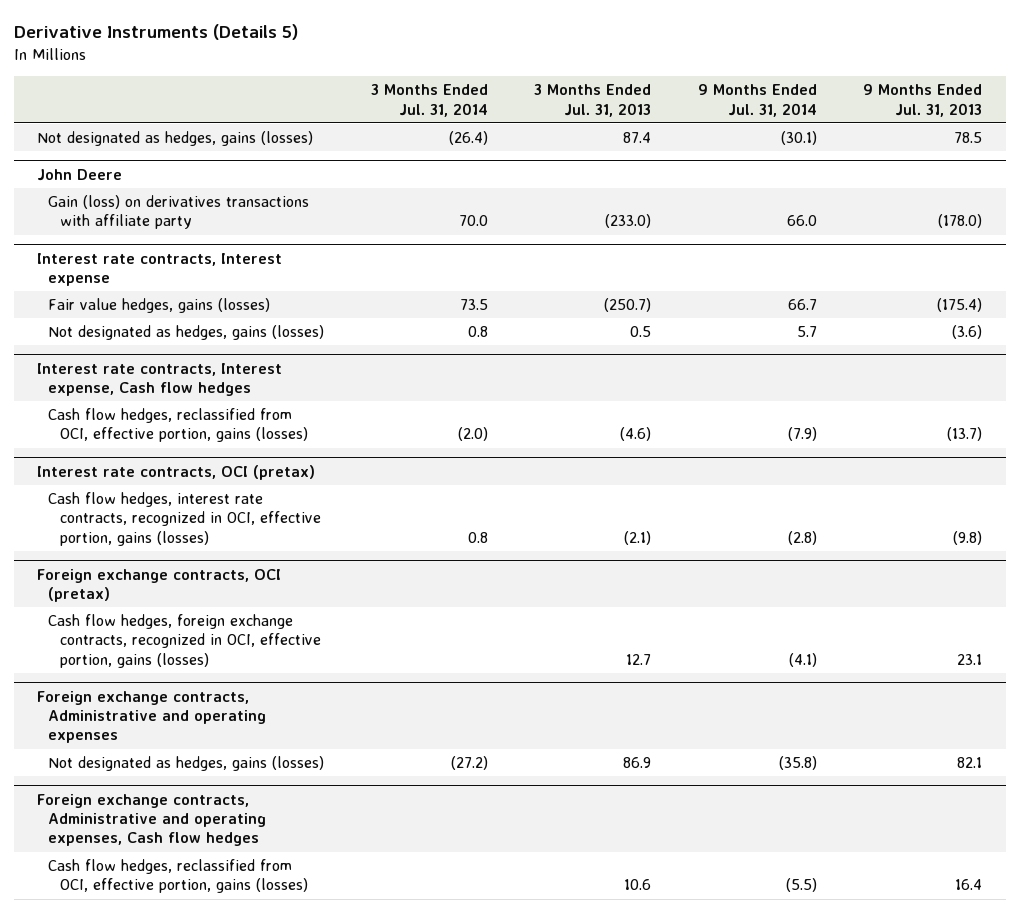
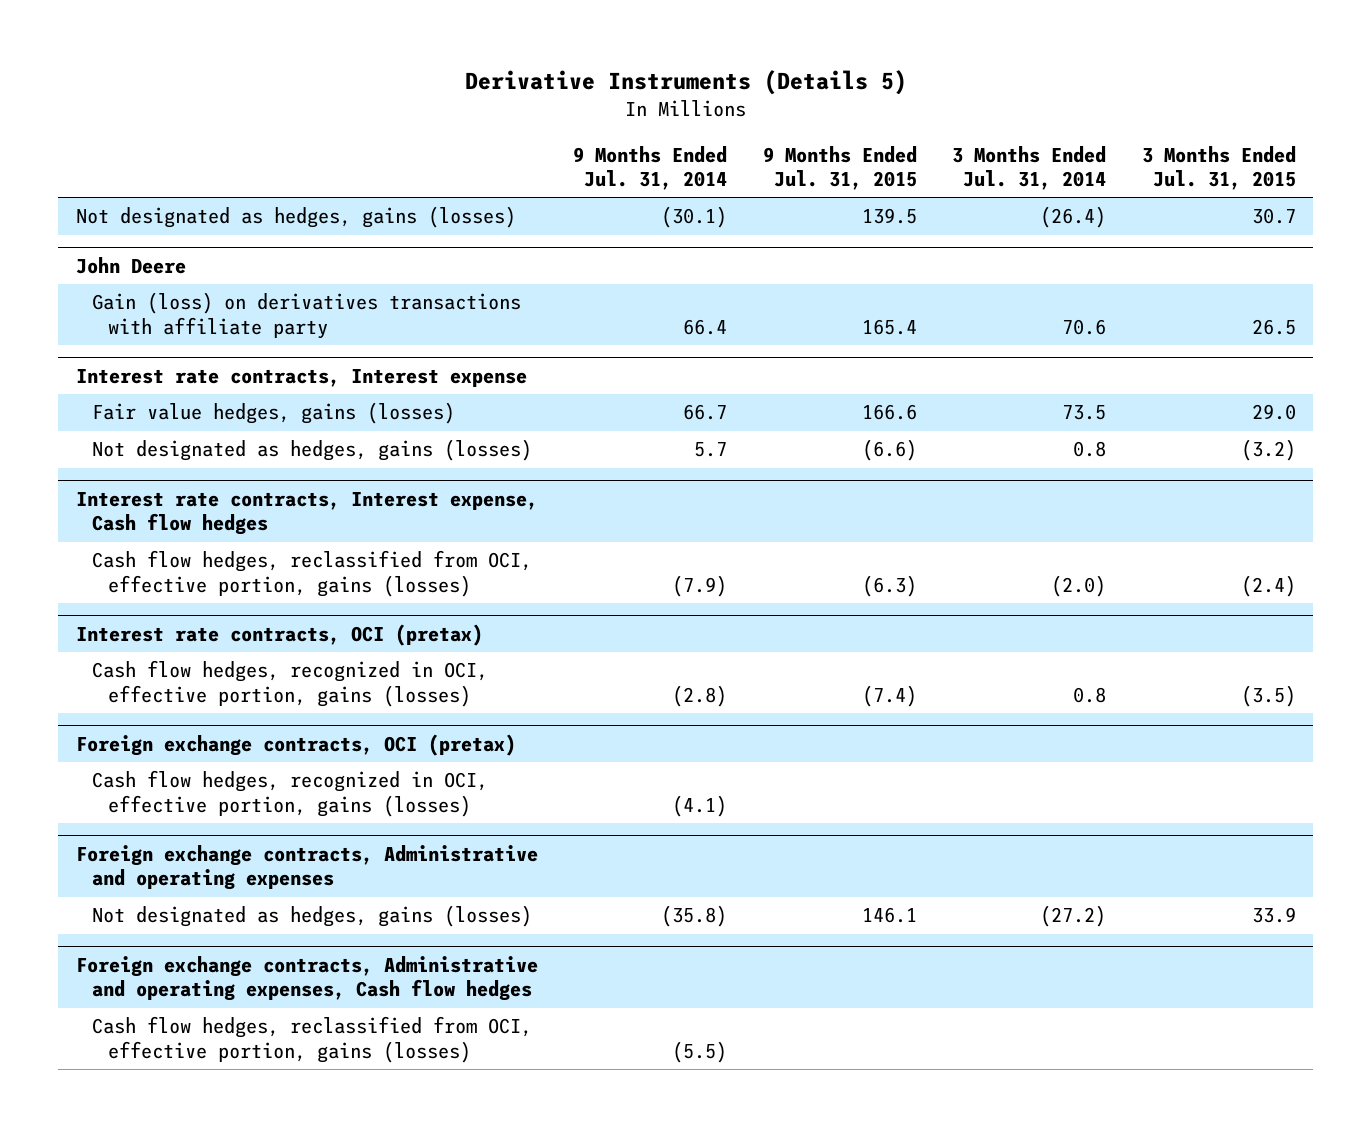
- | 3 Months Ended Jul. 31, 2014 | 3 Months Ended Jul. 31, 2013 | 9 Months Ended Jul. 31, 2014 | 9 Months Ended Jul. 31, 2013
+ | 9 Months Ended Jul. 31, 2014 | 9 Months Ended Jul. 31, 2015 | 3 Months Ended Jul. 31, 2014 | 3 Months Ended Jul. 31, 2015
@ John Deere
- Gain (loss) on derivatives transactions with affiliate party | 70.0 | (233.0) | 66.0 | (178.0)
+ Gain (loss) on derivatives transactions with affiliate party | 66.4 | 165.4 | 70.6 | 26.5
@ Interest rate contracts, OCI (pretax)
- Cash flow hedges, interest rate contracts, recognized in OCI, effective portion, gains (losses) | 0.8 | (2.1) | (2.8) | (9.8)
+ Cash flow hedges, recognized in OCI, effective portion, gains (losses) | (2.8) | (7.4) | 0.8 | (3.5)
@ Foreign exchange contracts, OCI (pretax)
- Cash flow hedges, foreign exchange contracts, recognized in OCI, effective portion, gains (losses) | | 12.7 | (4.1) | 23.1
+ Cash flow hedges, recognized in OCI, effective portion, gains (losses) | (4.1) | | |

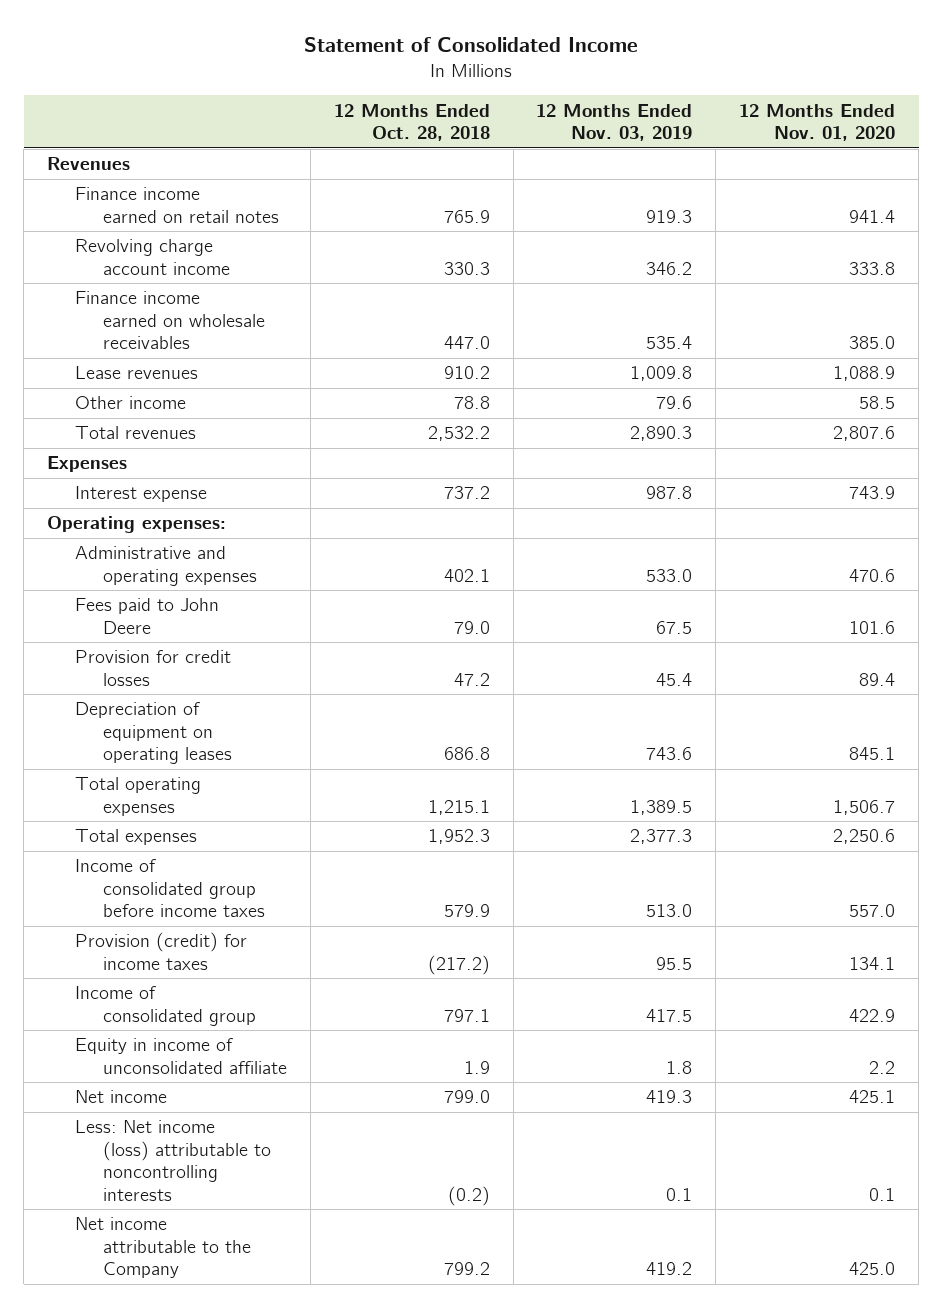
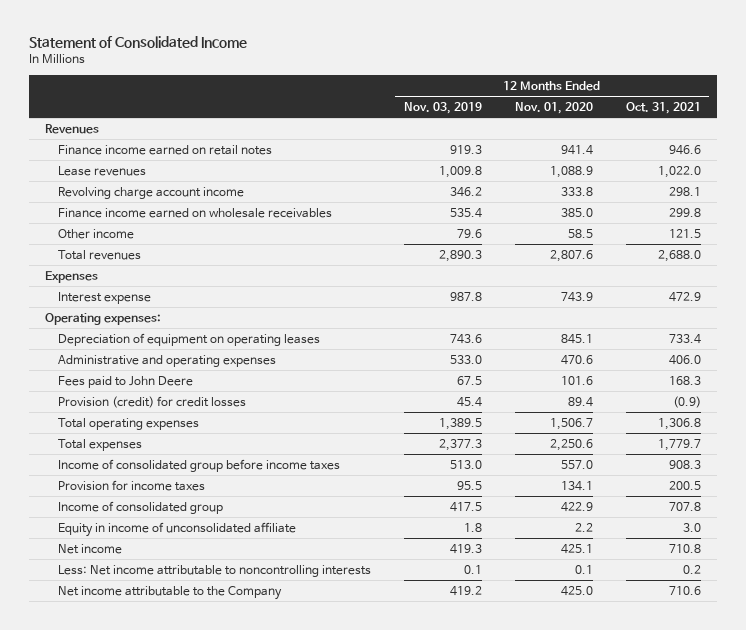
- | 12 Months Ended Oct. 28, 2018 | 12 Months Ended Nov. 03, 2019 | 12 Months Ended Nov. 01, 2020
+ | 12 Months Ended Nov. 03, 2019 | 12 Months Ended Nov. 01, 2020 | 12 Months Ended Oct. 31, 2021
moved up: Lease revenues | 1,009.8 | 1,088.9 | 1,022.0
moved up: Depreciation of equipment on operating leases | 743.6 | 845.1 | 733.4
- Provision for credit losses | 47.2 | 45.4 | 89.4
+ Provision (credit) for credit losses | 45.4 | 89.4 | (0.9)
- Provision (credit) for income taxes | (217.2) | 95.5 | 134.1
+ Provision for income taxes | 95.5 | 134.1 | 200.5
- Less: Net income (loss) attributable to noncontrolling interests | (0.2) | 0.1 | 0.1
+ Less: Net income attributable to noncontrolling interests | 0.1 | 0.1 | 0.2

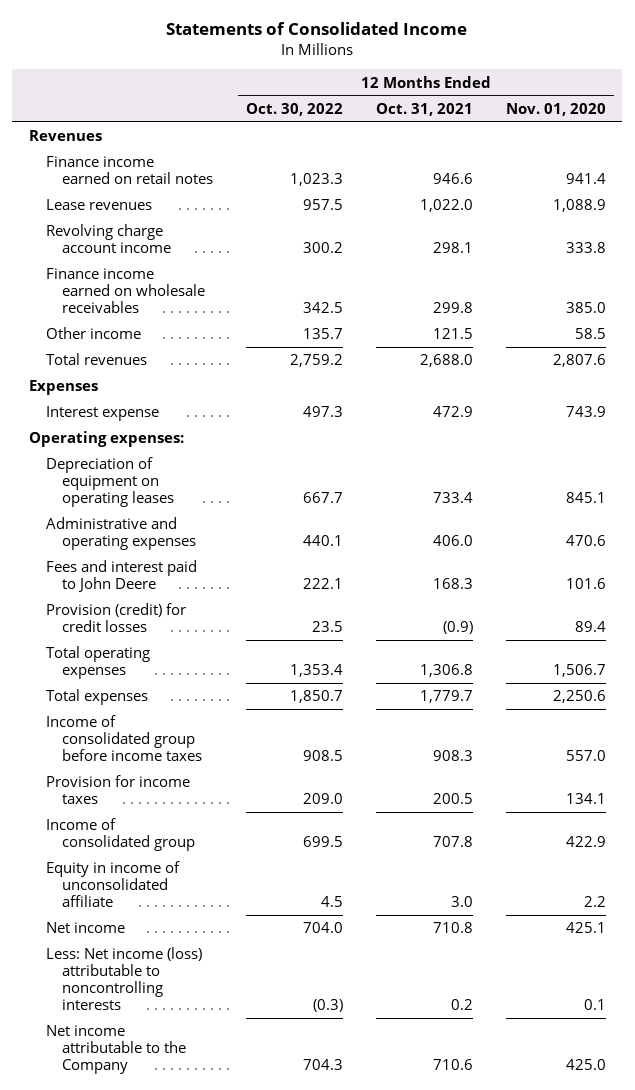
- Statement of Consolidated Income
+ Statements of Consolidated Income
- | 12 Months Ended Nov. 03, 2019 | 12 Months Ended Nov. 01, 2020 | 12 Months Ended Oct. 31, 2021
+ | 12 Months Ended Oct. 30, 2022 | 12 Months Ended Oct. 31, 2021 | 12 Months Ended Nov. 01, 2020
- Fees paid to John Deere | 67.5 | 101.6 | 168.3
+ Fees and interest paid to John Deere | 222.1 | 168.3 | 101.6
- Less: Net income attributable to noncontrolling interests | 0.1 | 0.1 | 0.2
+ Less: Net income (loss) attributable to noncontrolling interests | (0.3) | 0.2 | 0.1

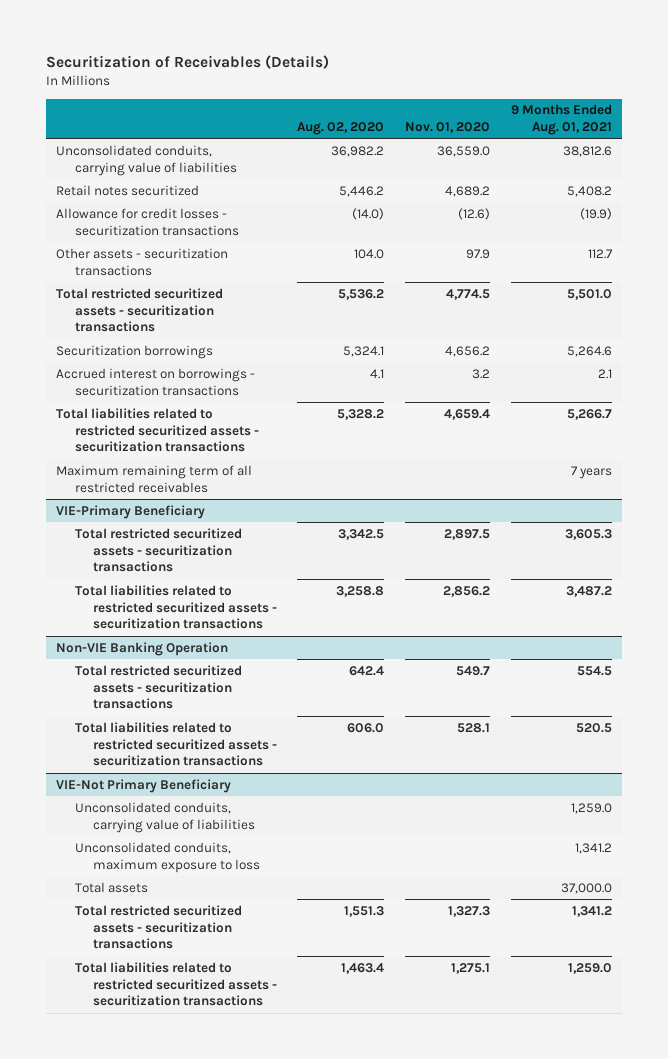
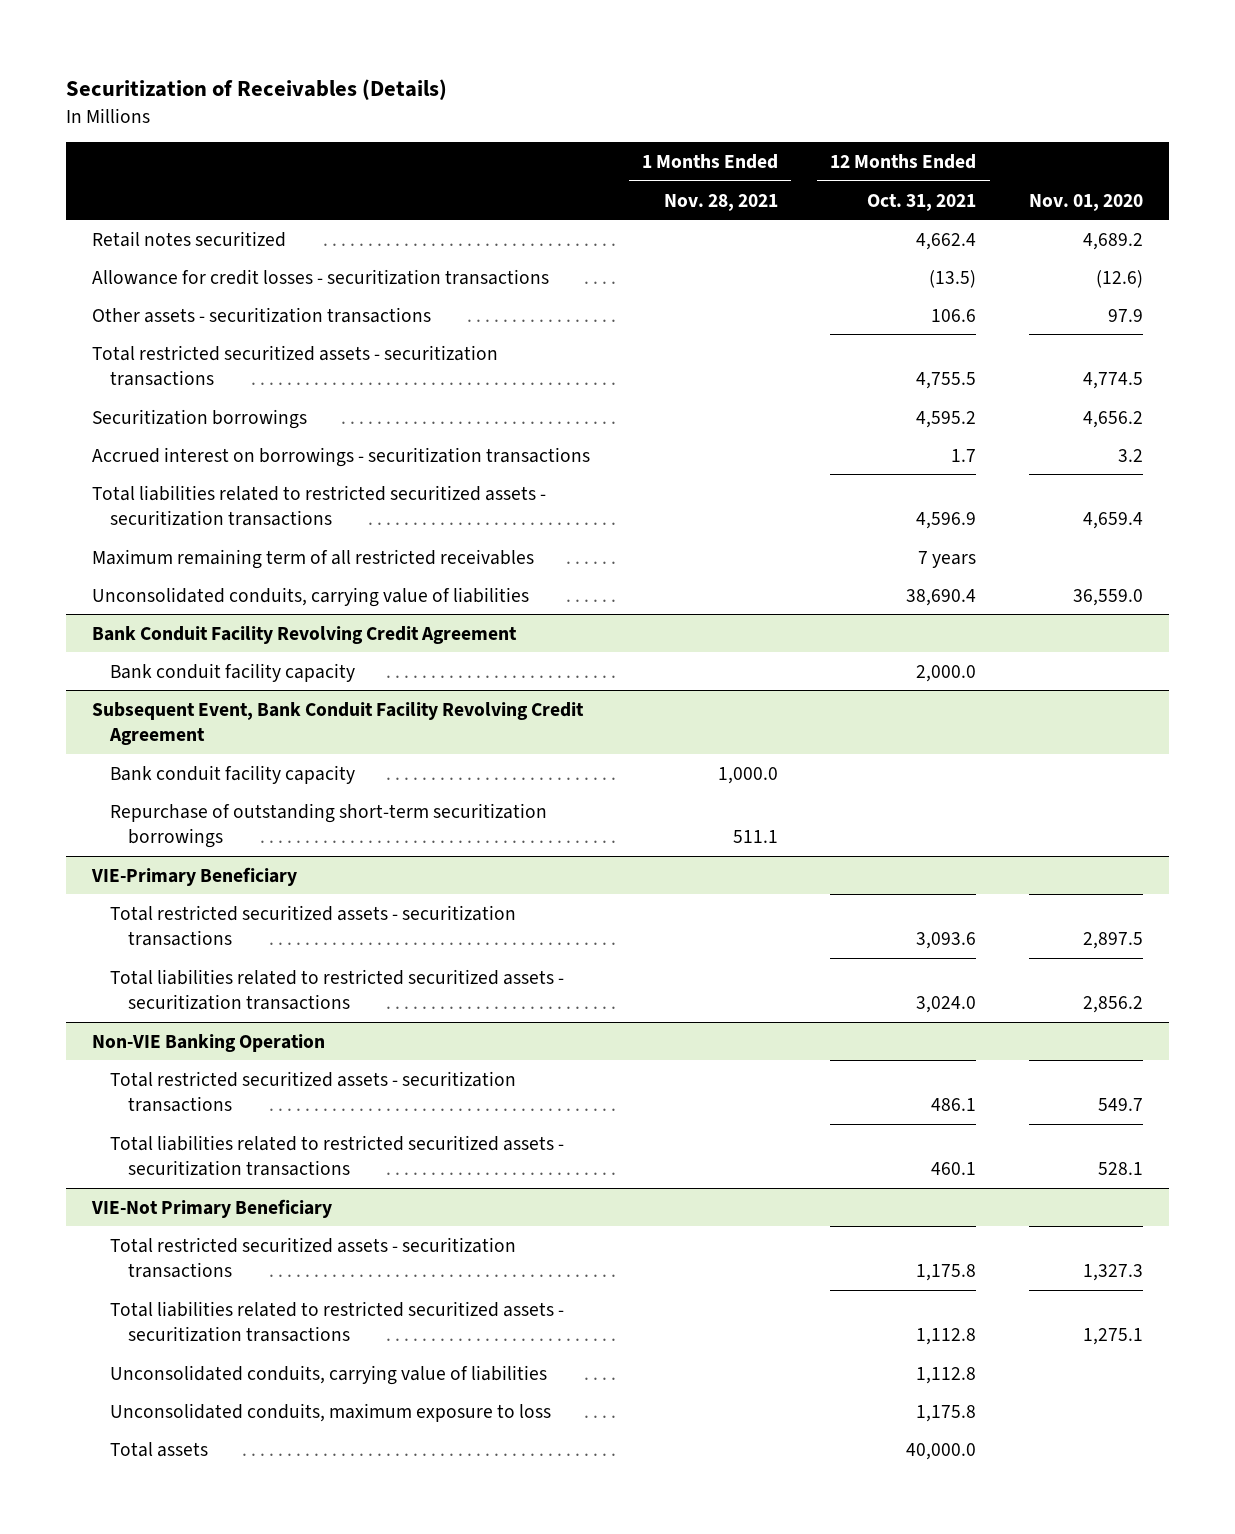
- | Aug. 02, 2020 | Nov. 01, 2020 | 9 Months Ended Aug. 01, 2021
+ | 1 Months Ended Nov. 28, 2021 | 12 Months Ended Oct. 31, 2021 | Nov. 01, 2020
moved down: Unconsolidated conduits, carrying value of liabilities | | 38,690.4 | 36,559.0
+ Bank Conduit Facility Revolving Credit Agreement
+ Bank conduit facility capacity | | 2,000.0 |
+ Subsequent Event, Bank Conduit Facility Revolving Credit Agreement
+ Bank conduit facility capacity | 1,000.0 | |
+ Repurchase of outstanding short-term securitization borrowings | 511.1 | |
@ VIE-Not Primary Beneficiary
moved up: Total restricted securitized assets - securitization transactions | | 1,175.8 | 1,327.3
moved up: Total liabilities related to restricted securitized assets - securitization transactions | | 1,112.8 | 1,275.1

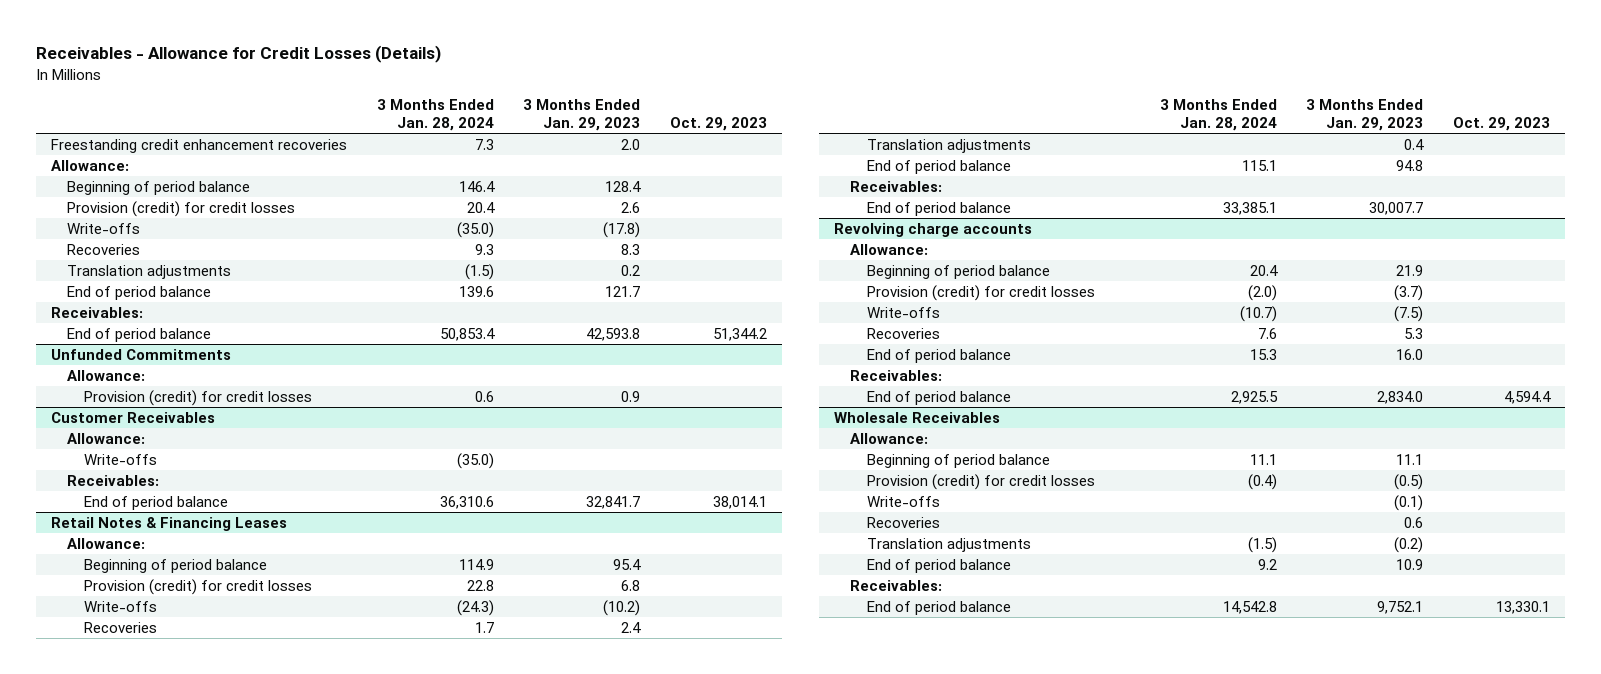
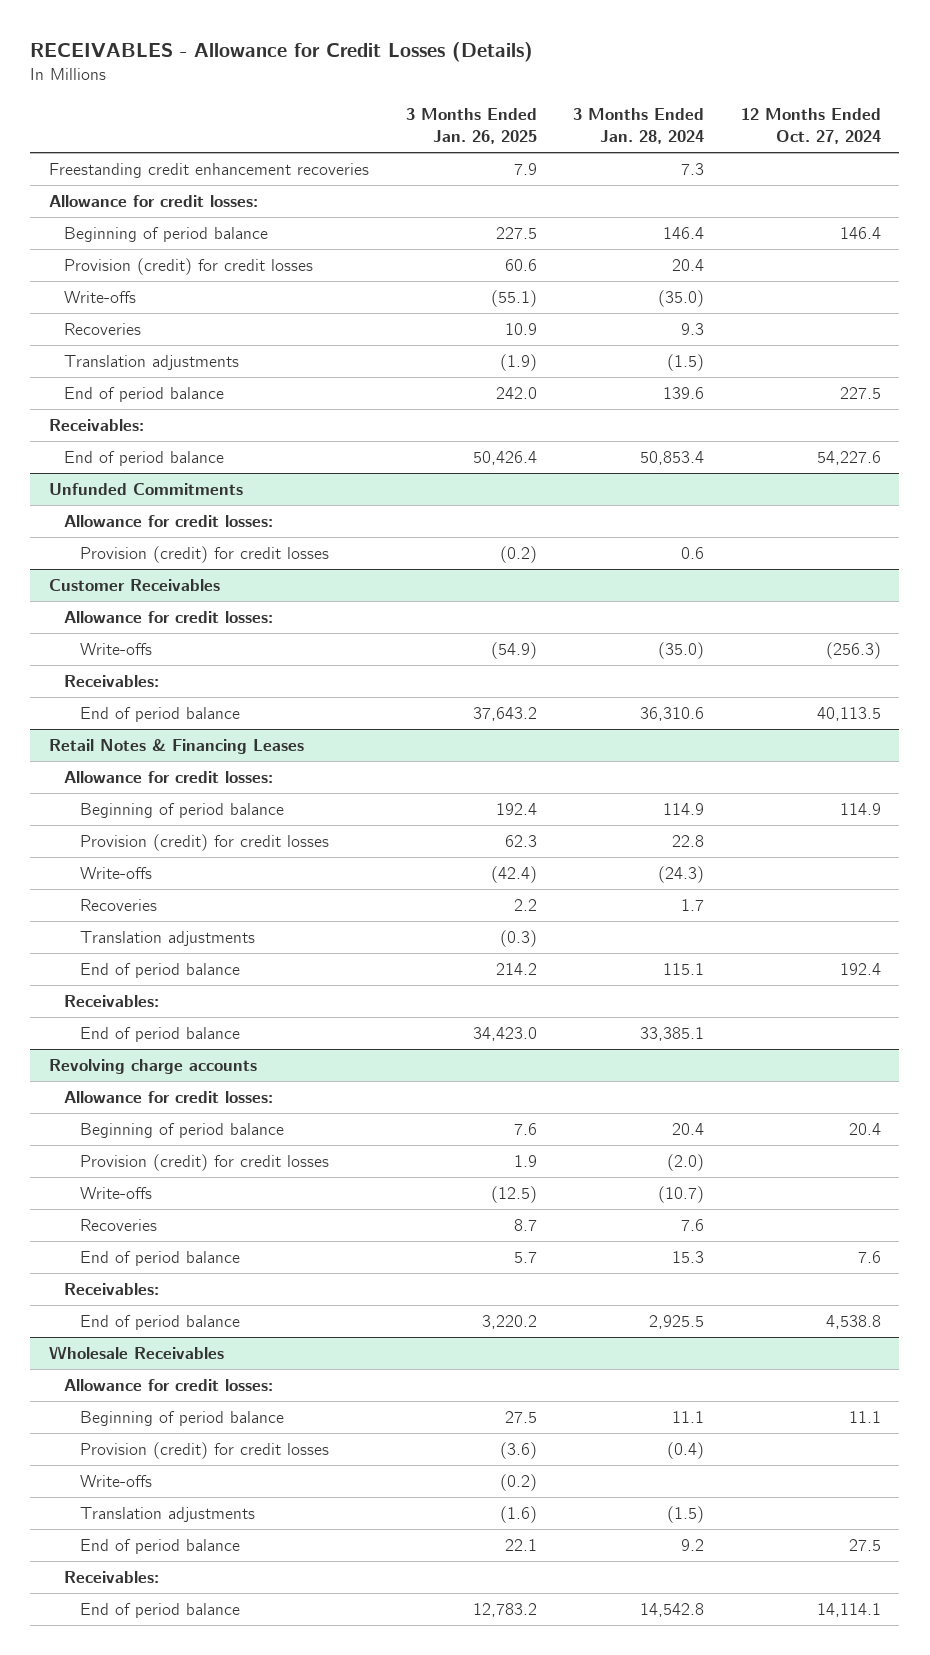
- Receivables - Allowance for Credit Losses (Details)
+ RECEIVABLES - Allowance for Credit Losses (Details)
- | 3 Months Ended Jan. 28, 2024 | 3 Months Ended Jan. 29, 2023 | Oct. 29, 2023
+ | 3 Months Ended Jan. 26, 2025 | 3 Months Ended Jan. 28, 2024 | 12 Months Ended Oct. 27, 2024
- Allowance:
+ Allowance for credit losses:
@ Unfunded Commitments
- Allowance:
+ Allowance for credit losses:
@ Customer Receivables
- Allowance:
+ Allowance for credit losses:
@ Retail Notes & Financing Leases
- Allowance:
+ Allowance for credit losses:
@ Revolving charge accounts
- Allowance:
+ Allowance for credit losses:
@ Wholesale Receivables
- Allowance:
+ Allowance for credit losses:
- Recoveries | | 0.6 |

